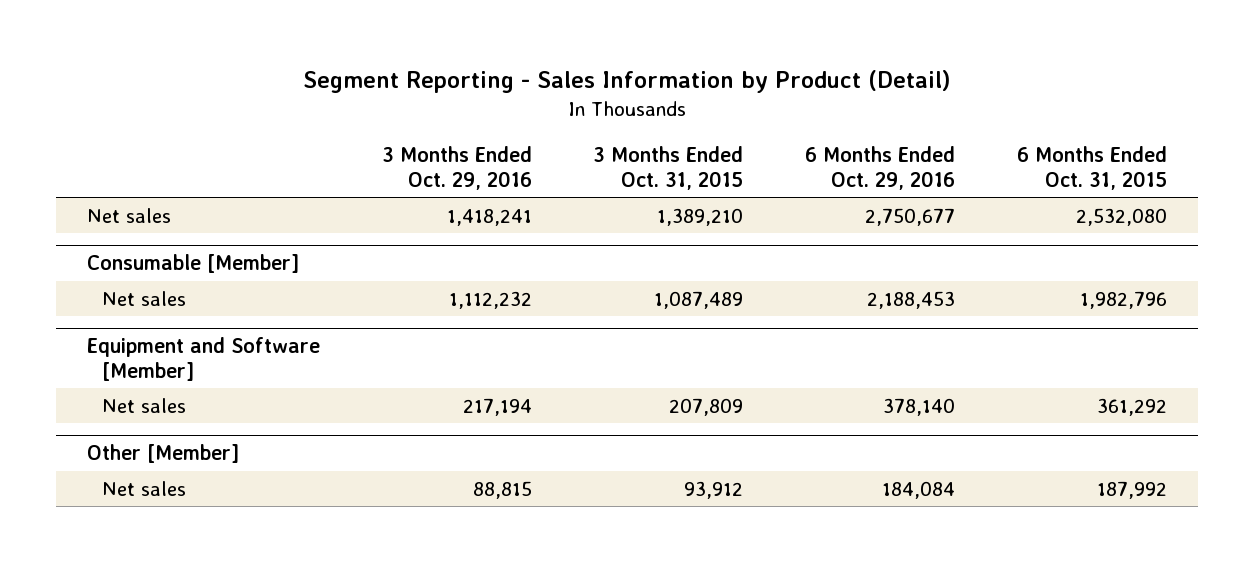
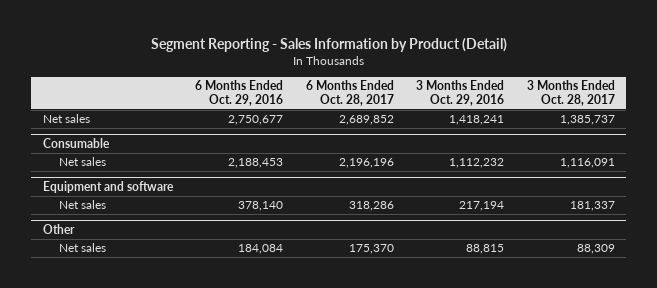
- | 3 Months Ended Oct. 29, 2016 | 3 Months Ended Oct. 31, 2015 | 6 Months Ended Oct. 29, 2016 | 6 Months Ended Oct. 31, 2015
+ | 6 Months Ended Oct. 29, 2016 | 6 Months Ended Oct. 28, 2017 | 3 Months Ended Oct. 29, 2016 | 3 Months Ended Oct. 28, 2017
- Consumable [Member]
+ Consumable
- Equipment and Software [Member]
+ Equipment and software
- Other [Member]
+ Other

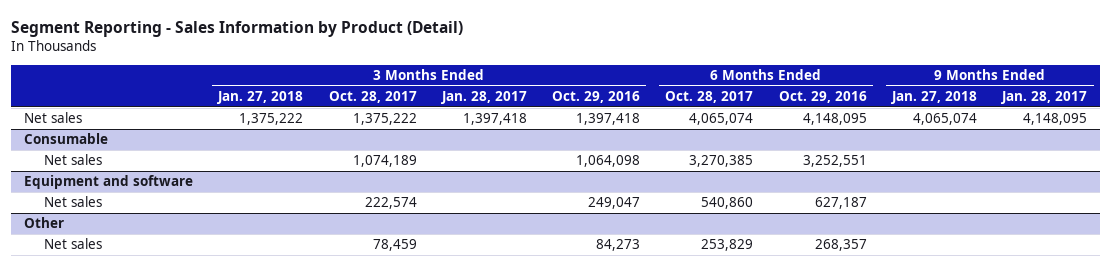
- | 6 Months Ended Oct. 29, 2016 | 6 Months Ended Oct. 28, 2017 | 3 Months Ended Oct. 29, 2016 | 3 Months Ended Oct. 28, 2017
+ | 3 Months Ended Jan. 27, 2018 | 3 Months Ended Oct. 28, 2017 | 3 Months Ended Jan. 28, 2017 | 3 Months Ended Oct. 29, 2016 | 6 Months Ended Oct. 28, 2017 | 6 Months Ended Oct. 29, 2016 | 9 Months Ended Jan. 27, 2018 | 9 Months Ended Jan. 28, 2017
- Net sales | 2,750,677 | 2,689,852 | 1,418,241 | 1,385,737
+ Net sales | 1,375,222 | 1,375,222 | 1,397,418 | 1,397,418 | 4,065,074 | 4,148,095 | 4,065,074 | 4,148,095
@ Consumable
- Net sales | 2,188,453 | 2,196,196 | 1,112,232 | 1,116,091
+ Net sales | | 1,074,189 | | 1,064,098 | 3,270,385 | 3,252,551 | |
@ Equipment and software
- Net sales | 378,140 | 318,286 | 217,194 | 181,337
+ Net sales | | 222,574 | | 249,047 | 540,860 | 627,187 | |
@ Other
- Net sales | 184,084 | 175,370 | 88,815 | 88,309
+ Net sales | | 78,459 | | 84,273 | 253,829 | 268,357 | |

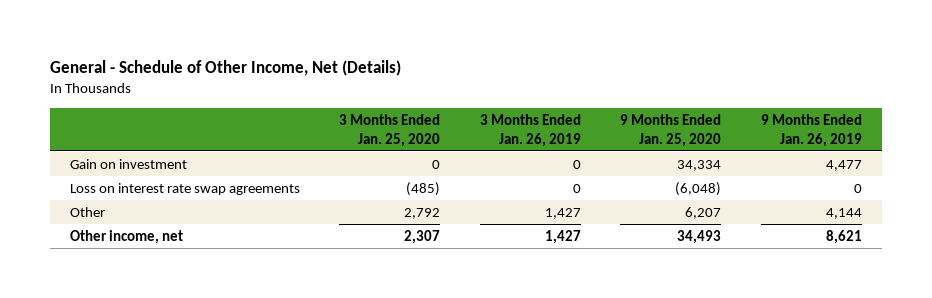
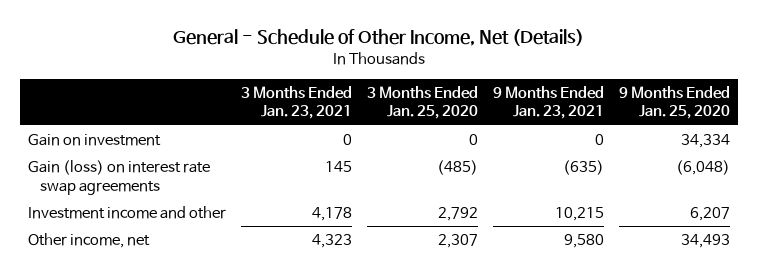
- | 3 Months Ended Jan. 25, 2020 | 3 Months Ended Jan. 26, 2019 | 9 Months Ended Jan. 25, 2020 | 9 Months Ended Jan. 26, 2019
+ | 3 Months Ended Jan. 23, 2021 | 3 Months Ended Jan. 25, 2020 | 9 Months Ended Jan. 23, 2021 | 9 Months Ended Jan. 25, 2020
- Loss on interest rate swap agreements | (485) | 0 | (6,048) | 0
- Other | 2,792 | 1,427 | 6,207 | 4,144
+ Gain (loss) on interest rate swap agreements | 145 | (485) | (635) | (6,048)
+ Investment income and other | 4,178 | 2,792 | 10,215 | 6,207

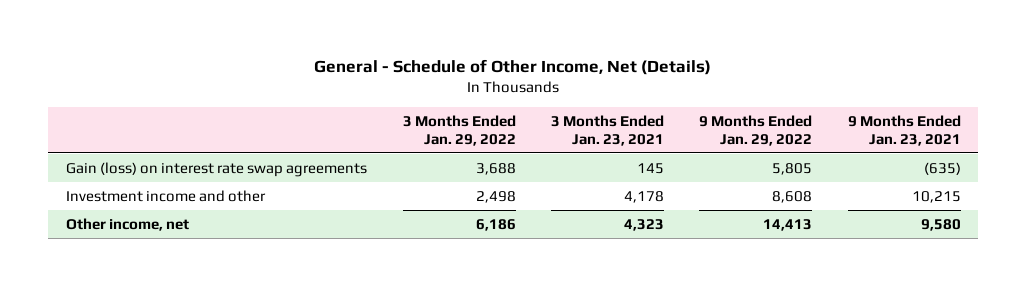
- | 3 Months Ended Jan. 23, 2021 | 3 Months Ended Jan. 25, 2020 | 9 Months Ended Jan. 23, 2021 | 9 Months Ended Jan. 25, 2020
+ | 3 Months Ended Jan. 29, 2022 | 3 Months Ended Jan. 23, 2021 | 9 Months Ended Jan. 29, 2022 | 9 Months Ended Jan. 23, 2021
- Gain on investment | 0 | 0 | 0 | 34,334

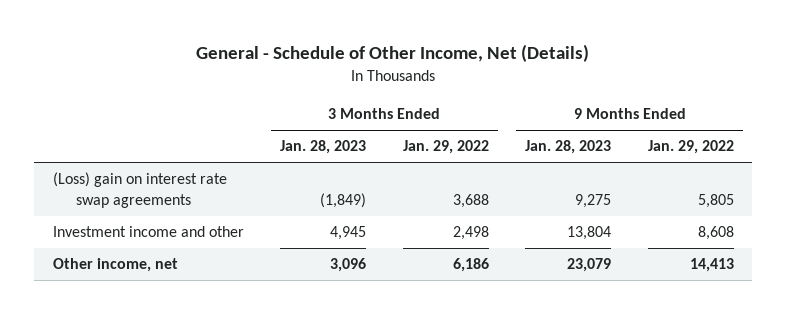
- | 3 Months Ended Jan. 29, 2022 | 3 Months Ended Jan. 23, 2021 | 9 Months Ended Jan. 29, 2022 | 9 Months Ended Jan. 23, 2021
+ | 3 Months Ended Jan. 28, 2023 | 3 Months Ended Jan. 29, 2022 | 9 Months Ended Jan. 28, 2023 | 9 Months Ended Jan. 29, 2022
- Gain (loss) on interest rate swap agreements | 3,688 | 145 | 5,805 | (635)
+ (Loss) gain on interest rate swap agreements | (1,849) | 3,688 | 9,275 | 5,805

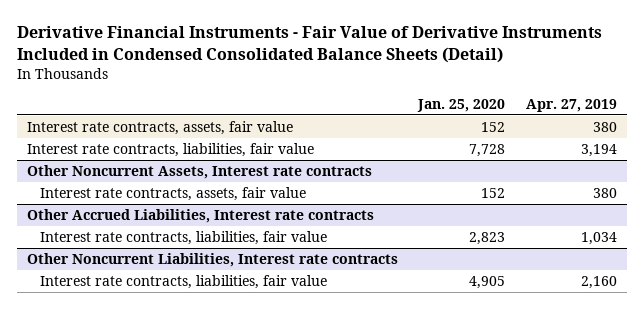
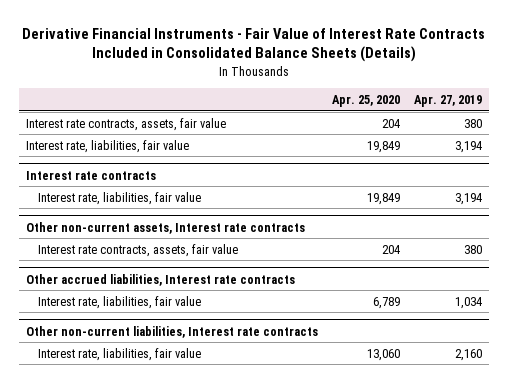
- Derivative Financial Instruments - Fair Value of Derivative Instruments Included in Condensed Consolidated Balance Sheets (Detail)
+ Derivative Financial Instruments - Fair Value of Interest Rate Contracts Included in Consolidated Balance Sheets (Details)
- | Jan. 25, 2020 | Apr. 27, 2019
+ | Apr. 25, 2020 | Apr. 27, 2019
- Interest rate contracts, liabilities, fair value | 7,728 | 3,194
- Other Noncurrent Assets, Interest rate contracts
+ Interest rate, liabilities, fair value | 19,849 | 3,194
+ Interest rate contracts
+ Interest rate, liabilities, fair value | 19,849 | 3,194
+ Other non-current assets, Interest rate contracts
- Other Accrued Liabilities, Interest rate contracts
- Interest rate contracts, liabilities, fair value | 2,823 | 1,034
- Other Noncurrent Liabilities, Interest rate contracts
- Interest rate contracts, liabilities, fair value | 4,905 | 2,160
+ Other accrued liabilities, Interest rate contracts
+ Interest rate, liabilities, fair value | 6,789 | 1,034
+ Other non-current liabilities, Interest rate contracts
+ Interest rate, liabilities, fair value | 13,060 | 2,160

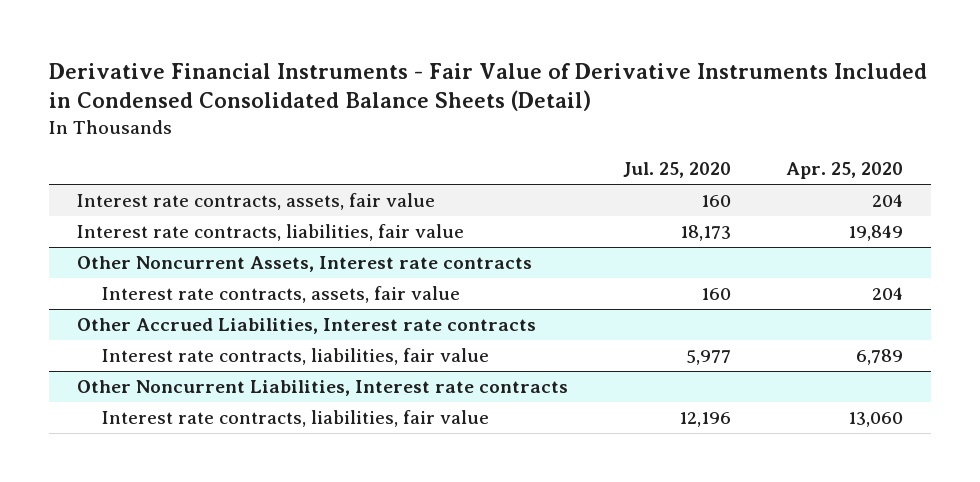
- Derivative Financial Instruments - Fair Value of Interest Rate Contracts Included in Consolidated Balance Sheets (Details)
+ Derivative Financial Instruments - Fair Value of Derivative Instruments Included in Condensed Consolidated Balance Sheets (Detail)
- | Apr. 25, 2020 | Apr. 27, 2019
+ | Jul. 25, 2020 | Apr. 25, 2020
- Interest rate, liabilities, fair value | 19,849 | 3,194
- Interest rate contracts
- Interest rate, liabilities, fair value | 19,849 | 3,194
- Other non-current assets, Interest rate contracts
+ Interest rate contracts, liabilities, fair value | 18,173 | 19,849
+ Other Noncurrent Assets, Interest rate contracts
- Other accrued liabilities, Interest rate contracts
- Interest rate, liabilities, fair value | 6,789 | 1,034
- Other non-current liabilities, Interest rate contracts
- Interest rate, liabilities, fair value | 13,060 | 2,160
+ Other Accrued Liabilities, Interest rate contracts
+ Interest rate contracts, liabilities, fair value | 5,977 | 6,789
+ Other Noncurrent Liabilities, Interest rate contracts
+ Interest rate contracts, liabilities, fair value | 12,196 | 13,060

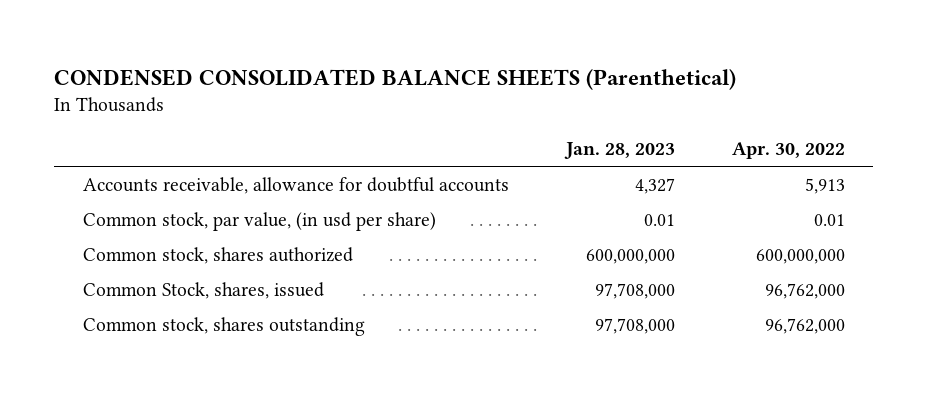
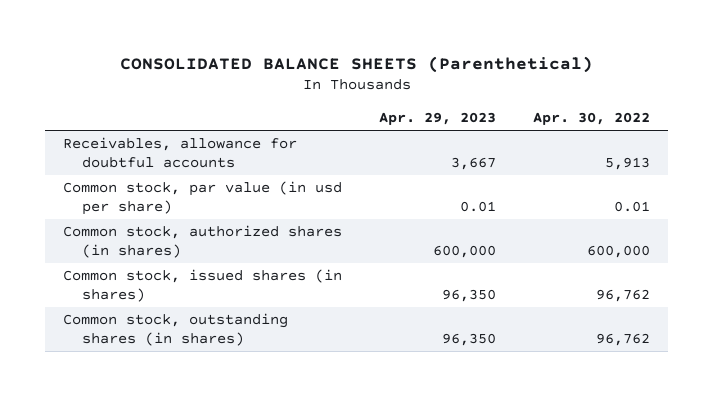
- CONDENSED CONSOLIDATED BALANCE SHEETS (Parenthetical)
+ CONSOLIDATED BALANCE SHEETS (Parenthetical)
- | Jan. 28, 2023 | Apr. 30, 2022
+ | Apr. 29, 2023 | Apr. 30, 2022
- Accounts receivable, allowance for doubtful accounts | 4,327 | 5,913
- Common stock, par value, (in usd per share) | 0.01 | 0.01
- Common stock, shares authorized | 600,000,000 | 600,000,000
- Common Stock, shares, issued | 97,708,000 | 96,762,000
- Common stock, shares outstanding | 97,708,000 | 96,762,000
+ Receivables, allowance for doubtful accounts | 3,667 | 5,913
+ Common stock, par value (in usd per share) | 0.01 | 0.01
+ Common stock, authorized shares (in shares) | 600,000 | 600,000
+ Common stock, issued shares (in shares) | 96,350 | 96,762
+ Common stock, outstanding shares (in shares) | 96,350 | 96,762

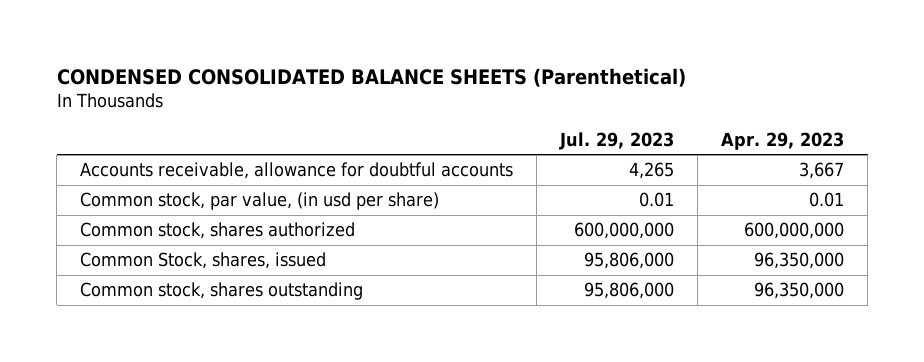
- CONSOLIDATED BALANCE SHEETS (Parenthetical)
+ CONDENSED CONSOLIDATED BALANCE SHEETS (Parenthetical)
- | Apr. 29, 2023 | Apr. 30, 2022
+ | Jul. 29, 2023 | Apr. 29, 2023
- Receivables, allowance for doubtful accounts | 3,667 | 5,913
- Common stock, par value (in usd per share) | 0.01 | 0.01
- Common stock, authorized shares (in shares) | 600,000 | 600,000
- Common stock, issued shares (in shares) | 96,350 | 96,762
- Common stock, outstanding shares (in shares) | 96,350 | 96,762
+ Accounts receivable, allowance for doubtful accounts | 4,265 | 3,667
+ Common stock, par value, (in usd per share) | 0.01 | 0.01
+ Common stock, shares authorized | 600,000,000 | 600,000,000
+ Common Stock, shares, issued | 95,806,000 | 96,350,000
+ Common stock, shares outstanding | 95,806,000 | 96,350,000

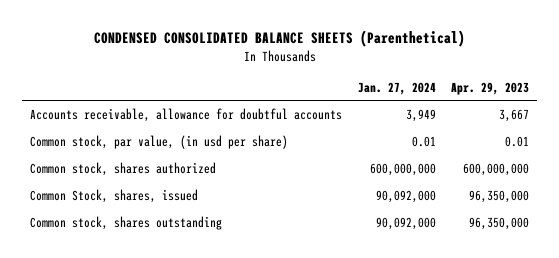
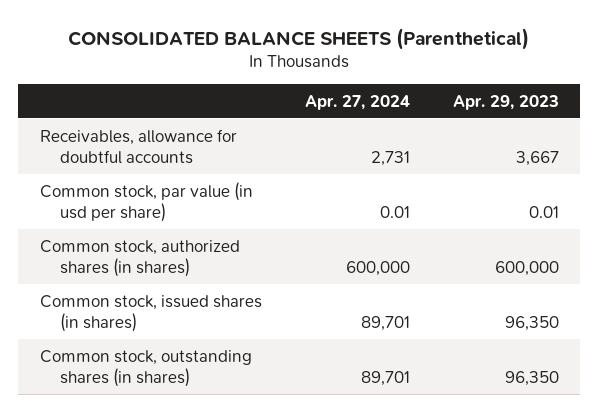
- CONDENSED CONSOLIDATED BALANCE SHEETS (Parenthetical)
+ CONSOLIDATED BALANCE SHEETS (Parenthetical)
- | Jan. 27, 2024 | Apr. 29, 2023
+ | Apr. 27, 2024 | Apr. 29, 2023
- Accounts receivable, allowance for doubtful accounts | 3,949 | 3,667
- Common stock, par value, (in usd per share) | 0.01 | 0.01
- Common stock, shares authorized | 600,000,000 | 600,000,000
- Common Stock, shares, issued | 90,092,000 | 96,350,000
- Common stock, shares outstanding | 90,092,000 | 96,350,000
+ Receivables, allowance for doubtful accounts | 2,731 | 3,667
+ Common stock, par value (in usd per share) | 0.01 | 0.01
+ Common stock, authorized shares (in shares) | 600,000 | 600,000
+ Common stock, issued shares (in shares) | 89,701 | 96,350
+ Common stock, outstanding shares (in shares) | 89,701 | 96,350

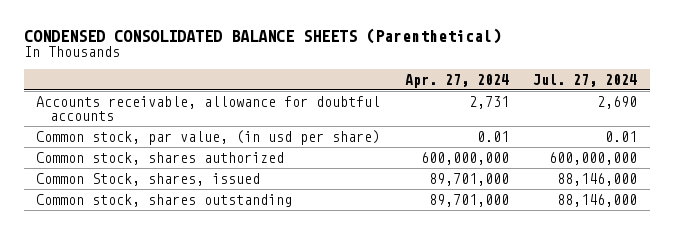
- CONSOLIDATED BALANCE SHEETS (Parenthetical)
+ CONDENSED CONSOLIDATED BALANCE SHEETS (Parenthetical)
- | Apr. 27, 2024 | Apr. 29, 2023
+ | Apr. 27, 2024 | Jul. 27, 2024
- Receivables, allowance for doubtful accounts | 2,731 | 3,667
- Common stock, par value (in usd per share) | 0.01 | 0.01
- Common stock, authorized shares (in shares) | 600,000 | 600,000
- Common stock, issued shares (in shares) | 89,701 | 96,350
- Common stock, outstanding shares (in shares) | 89,701 | 96,350
+ Accounts receivable, allowance for doubtful accounts | 2,731 | 2,690
+ Common stock, par value, (in usd per share) | 0.01 | 0.01
+ Common stock, shares authorized | 600,000,000 | 600,000,000
+ Common Stock, shares, issued | 89,701,000 | 88,146,000
+ Common stock, shares outstanding | 89,701,000 | 88,146,000

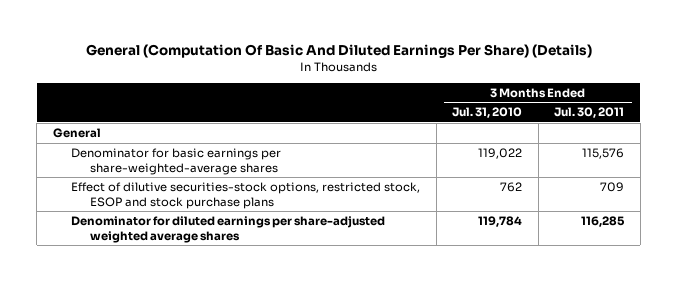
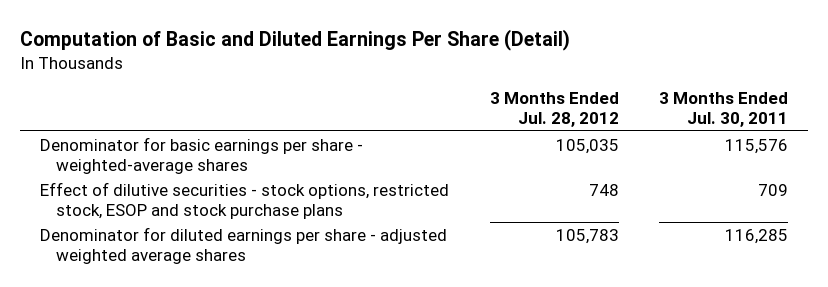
- General (Computation Of Basic And Diluted Earnings Per Share) (Details)
+ Computation of Basic and Diluted Earnings Per Share (Detail)
- | 3 Months Ended Jul. 31, 2010 | 3 Months Ended Jul. 30, 2011
+ | 3 Months Ended Jul. 28, 2012 | 3 Months Ended Jul. 30, 2011
- General
- Denominator for basic earnings per share-weighted-average shares | 119,022 | 115,576
- Effect of dilutive securities-stock options, restricted stock, ESOP and stock purchase plans | 762 | 709
- Denominator for diluted earnings per share-adjusted weighted average shares | 119,784 | 116,285
+ Denominator for basic earnings per share - weighted-average shares | 105,035 | 115,576
+ Effect of dilutive securities - stock options, restricted stock, ESOP and stock purchase plans | 748 | 709
+ Denominator for diluted earnings per share - adjusted weighted average shares | 105,783 | 116,285

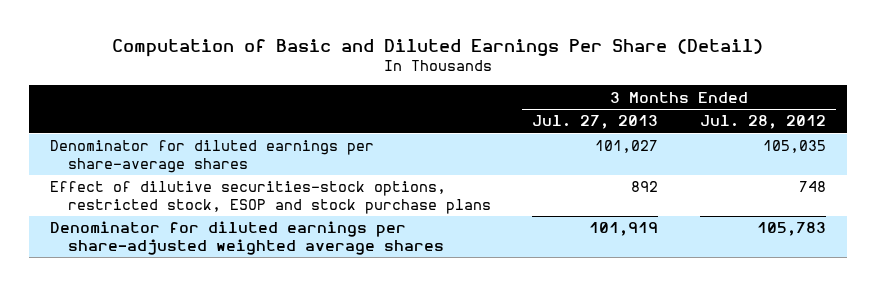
- | 3 Months Ended Jul. 28, 2012 | 3 Months Ended Jul. 30, 2011
+ | 3 Months Ended Jul. 27, 2013 | 3 Months Ended Jul. 28, 2012
- Denominator for basic earnings per share - weighted-average shares | 105,035 | 115,576
- Effect of dilutive securities - stock options, restricted stock, ESOP and stock purchase plans | 748 | 709
- Denominator for diluted earnings per share - adjusted weighted average shares | 105,783 | 116,285
+ Denominator for diluted earnings per share-average shares | 101,027 | 105,035
+ Effect of dilutive securities-stock options, restricted stock, ESOP and stock purchase plans | 892 | 748
+ Denominator for diluted earnings per share-adjusted weighted average shares | 101,919 | 105,783

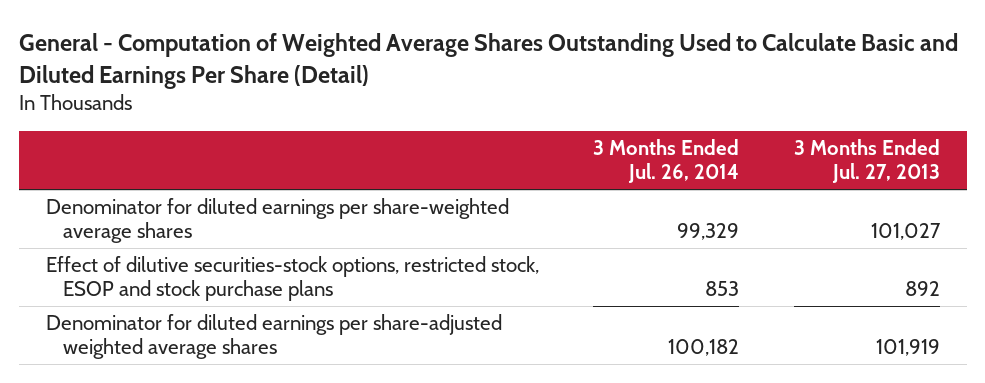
- Computation of Basic and Diluted Earnings Per Share (Detail)
+ General - Computation of Weighted Average Shares Outstanding Used to Calculate Basic and Diluted Earnings Per Share (Detail)
- | 3 Months Ended Jul. 27, 2013 | 3 Months Ended Jul. 28, 2012
+ | 3 Months Ended Jul. 26, 2014 | 3 Months Ended Jul. 27, 2013
- Denominator for diluted earnings per share-average shares | 101,027 | 105,035
+ Denominator for diluted earnings per share-weighted average shares | 99,329 | 101,027

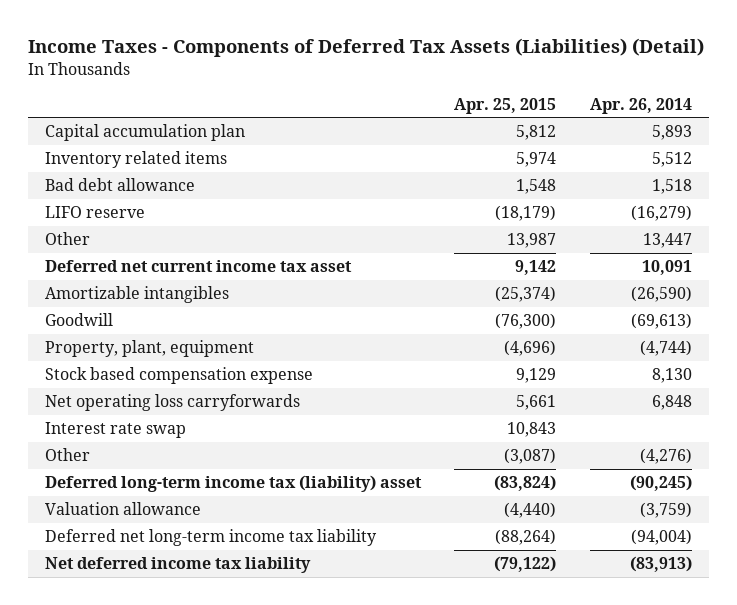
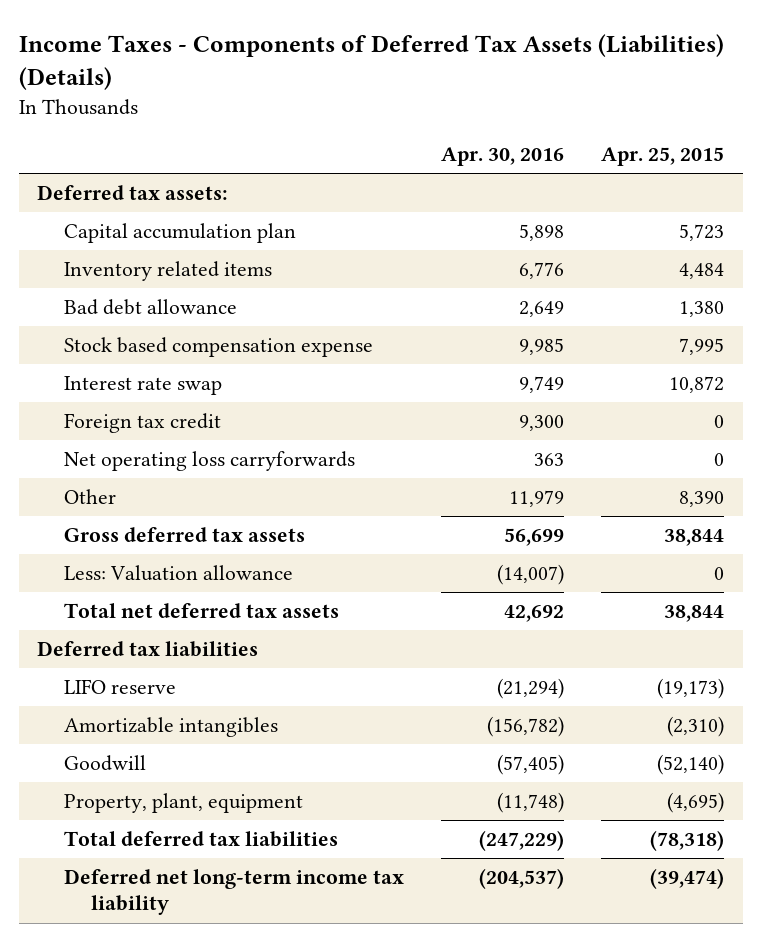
- Income Taxes - Components of Deferred Tax Assets (Liabilities) (Detail)
+ Income Taxes - Components of Deferred Tax Assets (Liabilities) (Details)
- | Apr. 25, 2015 | Apr. 26, 2014
+ | Apr. 30, 2016 | Apr. 25, 2015
- Capital accumulation plan | 5,812 | 5,893
- Inventory related items | 5,974 | 5,512
- Bad debt allowance | 1,548 | 1,518
- LIFO reserve | (18,179) | (16,279)
- Other | 13,987 | 13,447
- Deferred net current income tax asset | 9,142 | 10,091
- Amortizable intangibles | (25,374) | (26,590)
- Goodwill | (76,300) | (69,613)
- Property, plant, equipment | (4,696) | (4,744)
- Stock based compensation expense | 9,129 | 8,130
- Net operating loss carryforwards | 5,661 | 6,848
- Interest rate swap | 10,843 |
- Other | (3,087) | (4,276)
- Deferred long-term income tax (liability) asset | (83,824) | (90,245)
- Valuation allowance | (4,440) | (3,759)
- Deferred net long-term income tax liability | (88,264) | (94,004)
- Net deferred income tax liability | (79,122) | (83,913)
+ Deferred tax assets:
+ Capital accumulation plan | 5,898 | 5,723
+ Inventory related items | 6,776 | 4,484
+ Bad debt allowance | 2,649 | 1,380
+ Stock based compensation expense | 9,985 | 7,995
+ Interest rate swap | 9,749 | 10,872
+ Foreign tax credit | 9,300 | 0
+ Net operating loss carryforwards | 363 | 0
+ Other | 11,979 | 8,390
+ Gross deferred tax assets | 56,699 | 38,844
+ Less: Valuation allowance | (14,007) | 0
+ Total net deferred tax assets | 42,692 | 38,844
+ Deferred tax liabilities
+ LIFO reserve | (21,294) | (19,173)
+ Amortizable intangibles | (156,782) | (2,310)
+ Goodwill | (57,405) | (52,140)
+ Property, plant, equipment | (11,748) | (4,695)
+ Total deferred tax liabilities | (247,229) | (78,318)
+ Deferred net long-term income tax liability | (204,537) | (39,474)

